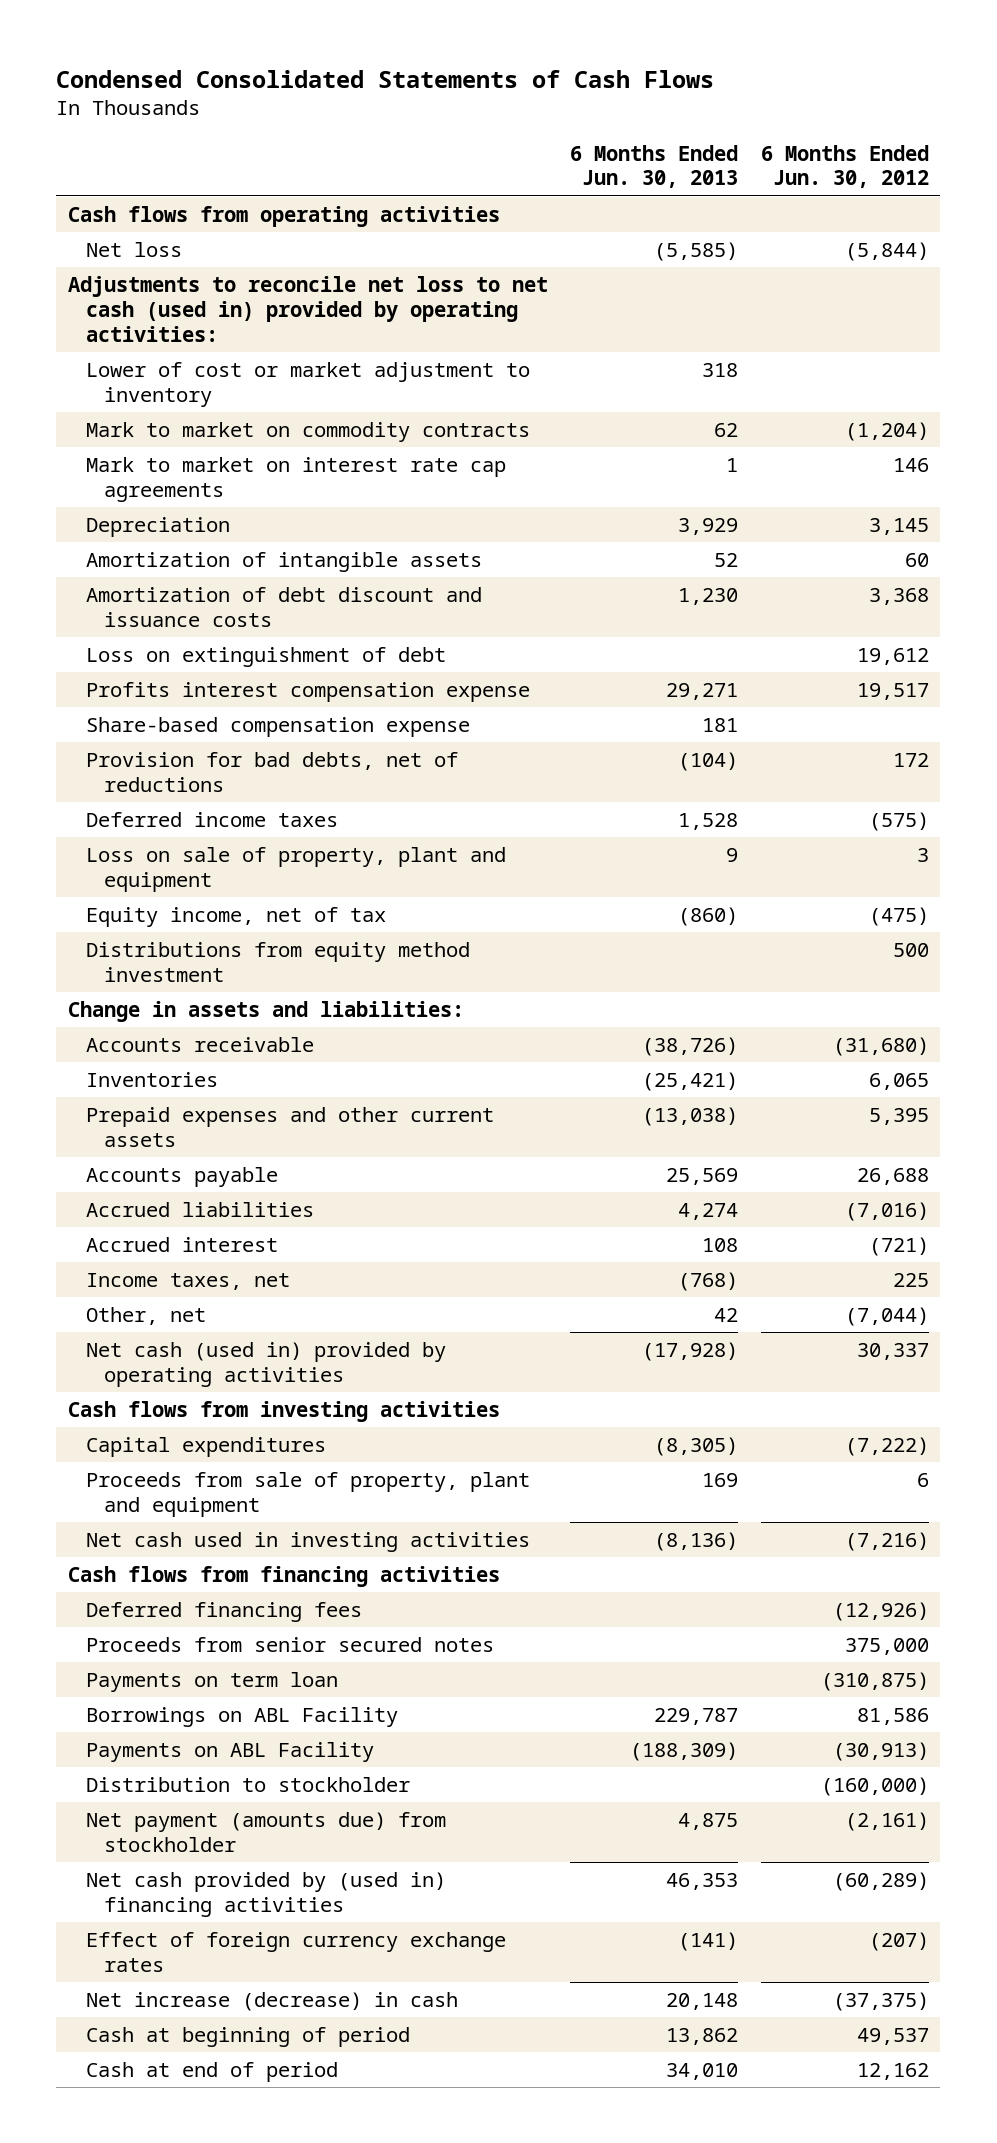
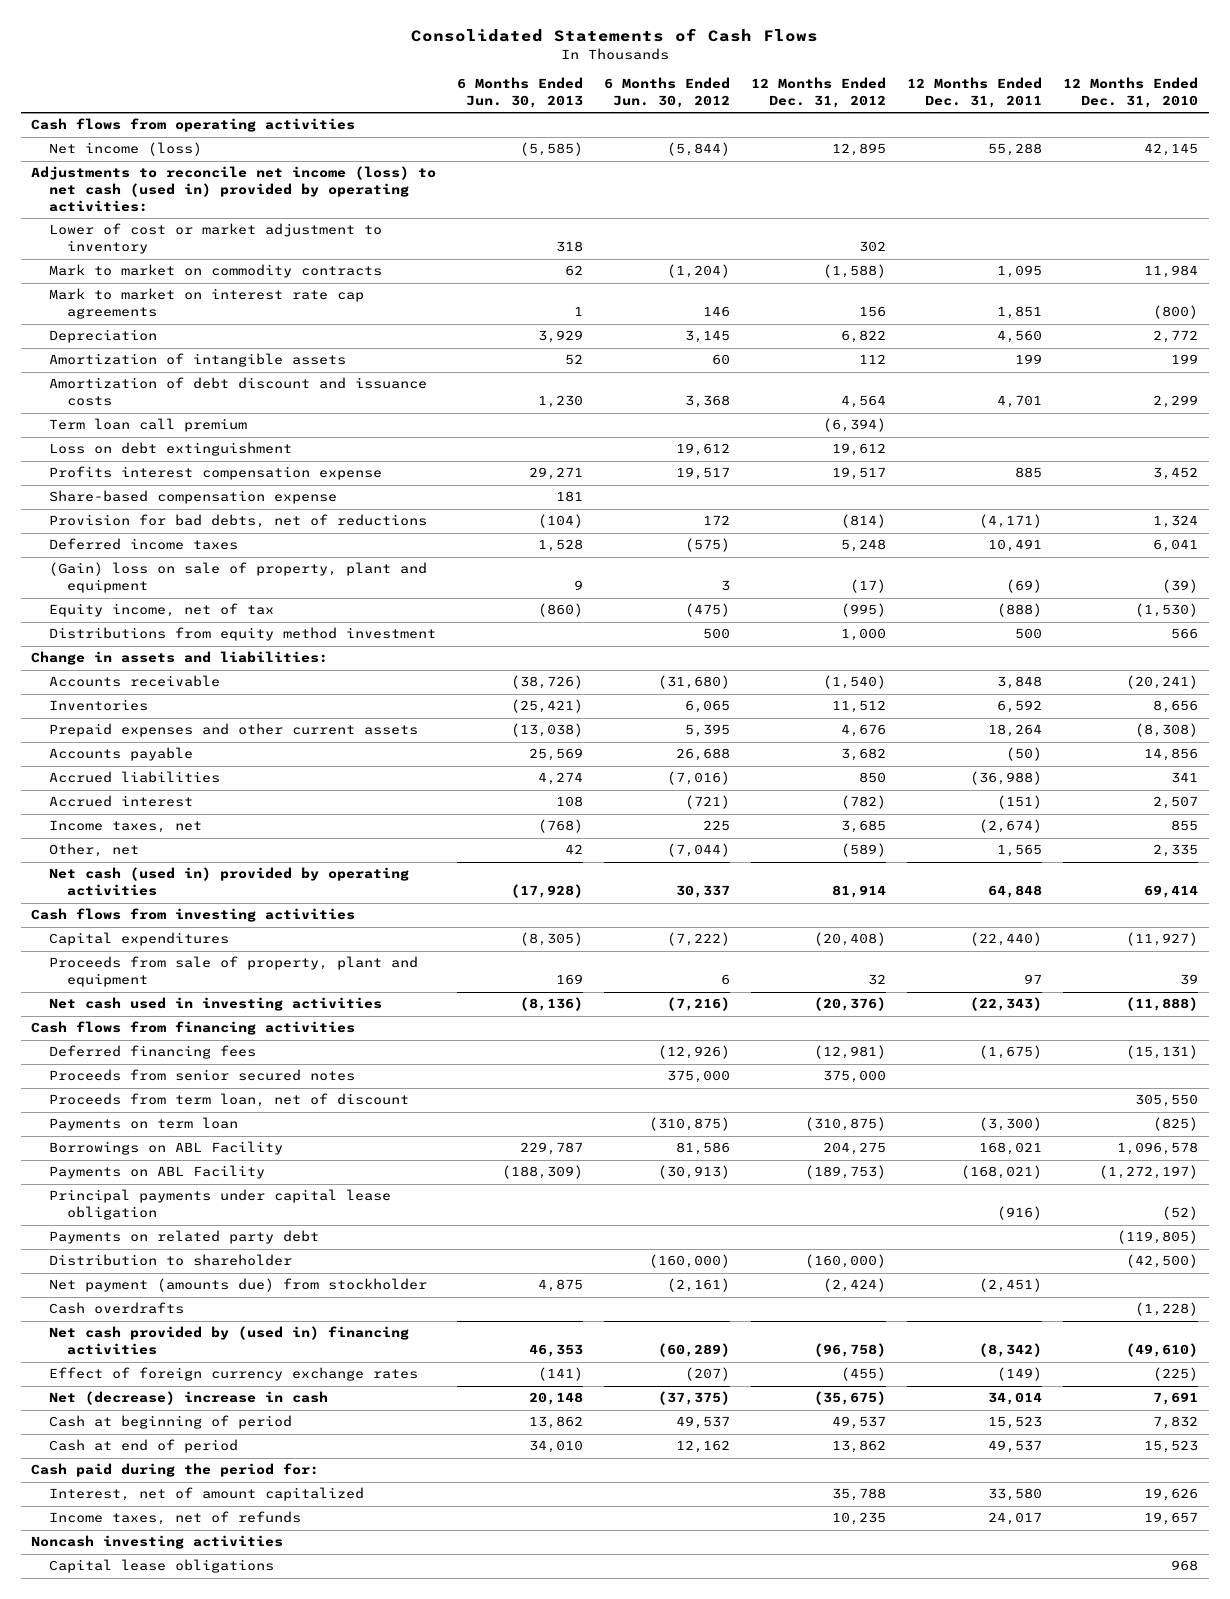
- Condensed Consolidated Statements of Cash Flows
+ Consolidated Statements of Cash Flows
- | 6 Months Ended Jun. 30, 2013 | 6 Months Ended Jun. 30, 2012
+ | 6 Months Ended Jun. 30, 2013 | 6 Months Ended Jun. 30, 2012 | 12 Months Ended Dec. 31, 2012 | 12 Months Ended Dec. 31, 2011 | 12 Months Ended Dec. 31, 2010
- Net loss | (5,585) | (5,844)
- Adjustments to reconcile net loss to net cash (used in) provided by operating activities:
+ Net income (loss) | (5,585) | (5,844) | 12,895 | 55,288 | 42,145
+ Adjustments to reconcile net income (loss) to net cash (used in) provided by operating activities:
- Loss on extinguishment of debt | | 19,612
+ Term loan call premium | | | (6,394) | |
+ Loss on debt extinguishment | | 19,612 | 19,612 | |
- Loss on sale of property, plant and equipment | 9 | 3
+ (Gain) loss on sale of property, plant and equipment | 9 | 3 | (17) | (69) | (39)
+ Proceeds from term loan, net of discount | | | | | 305,550
- Distribution to stockholder | | (160,000)
+ Principal payments under capital lease obligation | | | | (916) | (52)
+ Payments on related party debt | | | | | (119,805)
+ Distribution to shareholder | | (160,000) | (160,000) | | (42,500)
+ Cash overdrafts | | | | | (1,228)
- Net increase (decrease) in cash | 20,148 | (37,375)
+ Net (decrease) increase in cash | 20,148 | (37,375) | (35,675) | 34,014 | 7,691
+ Cash paid during the period for:
+ Interest, net of amount capitalized | | | 35,788 | 33,580 | 19,626
+ Income taxes, net of refunds | | | 10,235 | 24,017 | 19,657
+ Noncash investing activities
+ Capital lease obligations | | | | | 968

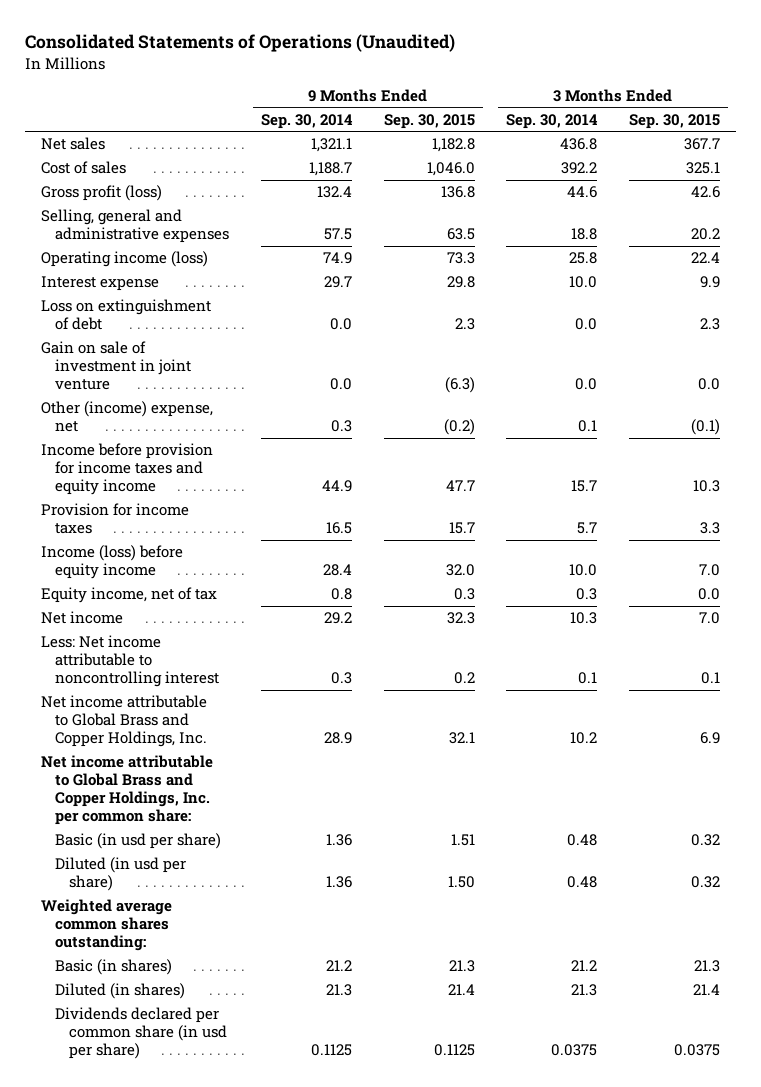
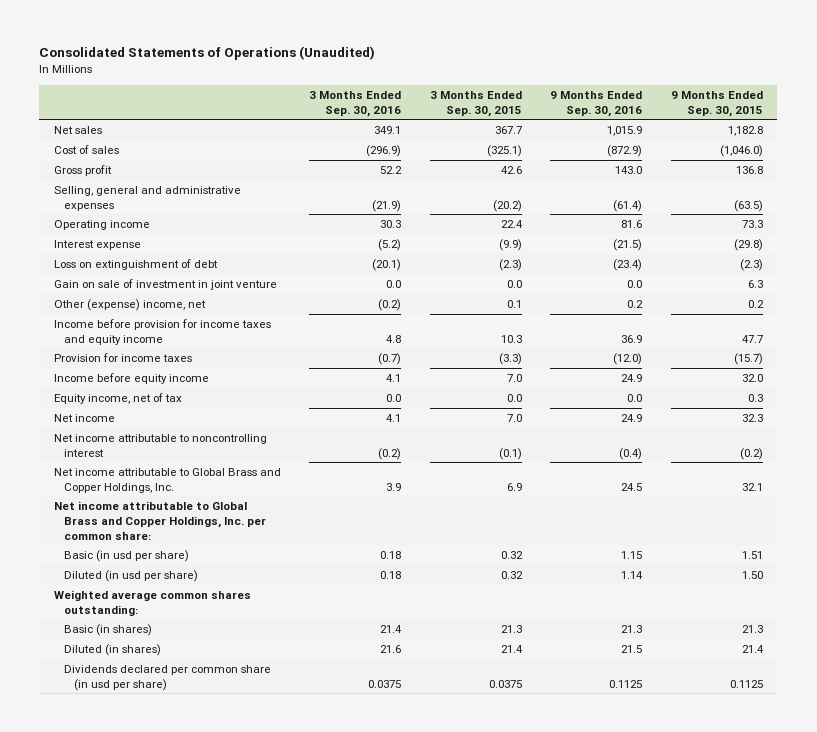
- | 9 Months Ended Sep. 30, 2014 | 9 Months Ended Sep. 30, 2015 | 3 Months Ended Sep. 30, 2014 | 3 Months Ended Sep. 30, 2015
+ | 3 Months Ended Sep. 30, 2016 | 3 Months Ended Sep. 30, 2015 | 9 Months Ended Sep. 30, 2016 | 9 Months Ended Sep. 30, 2015
- Cost of sales | 1,188.7 | 1,046.0 | 392.2 | 325.1
- Gross profit (loss) | 132.4 | 136.8 | 44.6 | 42.6
- Selling, general and administrative expenses | 57.5 | 63.5 | 18.8 | 20.2
- Operating income (loss) | 74.9 | 73.3 | 25.8 | 22.4
- Interest expense | 29.7 | 29.8 | 10.0 | 9.9
- Loss on extinguishment of debt | 0.0 | 2.3 | 0.0 | 2.3
- Gain on sale of investment in joint venture | 0.0 | (6.3) | 0.0 | 0.0
- Other (income) expense, net | 0.3 | (0.2) | 0.1 | (0.1)
+ Cost of sales | (296.9) | (325.1) | (872.9) | (1,046.0)
+ Gross profit | 52.2 | 42.6 | 143.0 | 136.8
+ Selling, general and administrative expenses | (21.9) | (20.2) | (61.4) | (63.5)
+ Operating income | 30.3 | 22.4 | 81.6 | 73.3
+ Interest expense | (5.2) | (9.9) | (21.5) | (29.8)
+ Loss on extinguishment of debt | (20.1) | (2.3) | (23.4) | (2.3)
+ Gain on sale of investment in joint venture | 0.0 | 0.0 | 0.0 | 6.3
+ Other (expense) income, net | (0.2) | 0.1 | 0.2 | 0.2
- Provision for income taxes | 16.5 | 15.7 | 5.7 | 3.3
- Income (loss) before equity income | 28.4 | 32.0 | 10.0 | 7.0
+ Provision for income taxes | (0.7) | (3.3) | (12.0) | (15.7)
+ Income before equity income | 4.1 | 7.0 | 24.9 | 32.0
- Less: Net income attributable to noncontrolling interest | 0.3 | 0.2 | 0.1 | 0.1
+ Net income attributable to noncontrolling interest | (0.2) | (0.1) | (0.4) | (0.2)

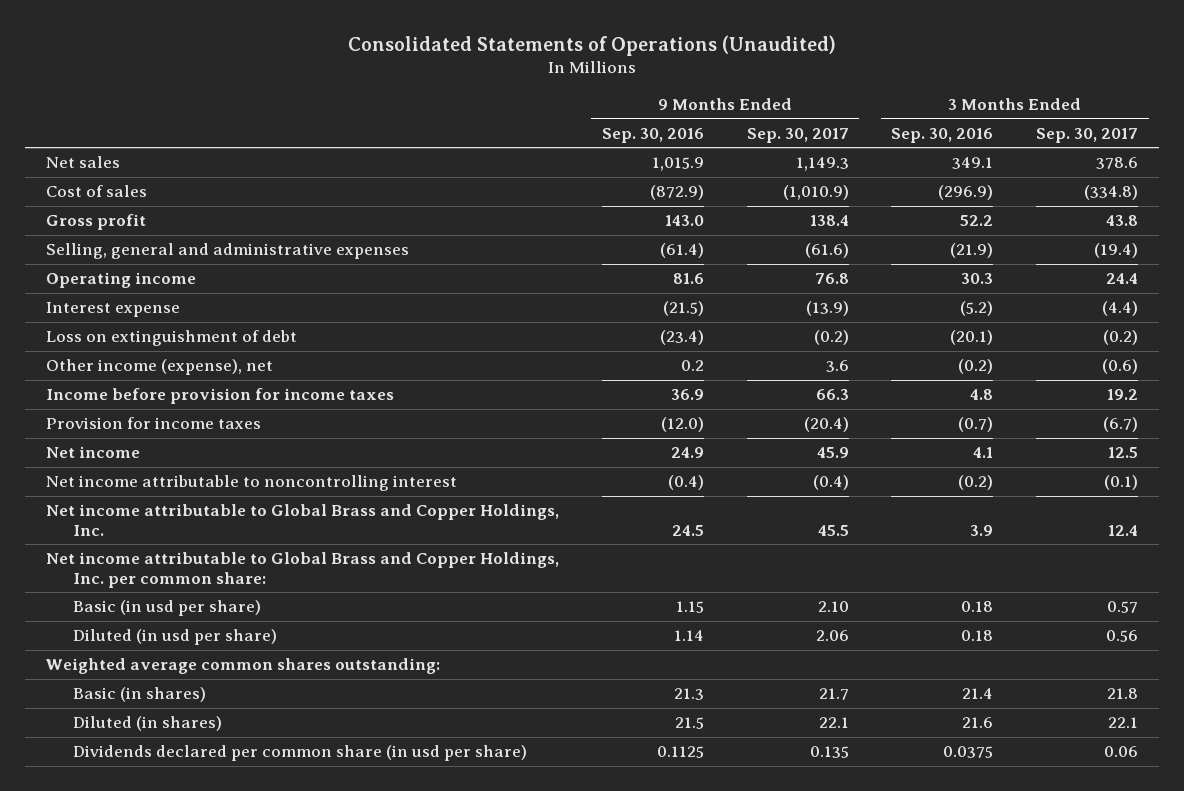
- | 3 Months Ended Sep. 30, 2016 | 3 Months Ended Sep. 30, 2015 | 9 Months Ended Sep. 30, 2016 | 9 Months Ended Sep. 30, 2015
+ | 9 Months Ended Sep. 30, 2016 | 9 Months Ended Sep. 30, 2017 | 3 Months Ended Sep. 30, 2016 | 3 Months Ended Sep. 30, 2017
- Gain on sale of investment in joint venture | 0.0 | 0.0 | 0.0 | 6.3
- Other (expense) income, net | (0.2) | 0.1 | 0.2 | 0.2
- Income before provision for income taxes and equity income | 4.8 | 10.3 | 36.9 | 47.7
+ Other income (expense), net | 0.2 | 3.6 | (0.2) | (0.6)
+ Income before provision for income taxes | 36.9 | 66.3 | 4.8 | 19.2
- Income before equity income | 4.1 | 7.0 | 24.9 | 32.0
- Equity income, net of tax | 0.0 | 0.0 | 0.0 | 0.3

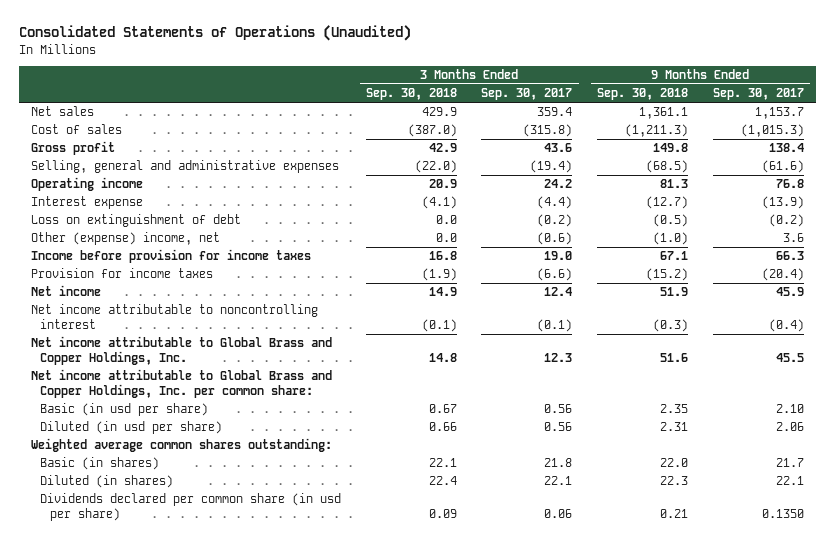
- | 9 Months Ended Sep. 30, 2016 | 9 Months Ended Sep. 30, 2017 | 3 Months Ended Sep. 30, 2016 | 3 Months Ended Sep. 30, 2017
+ | 3 Months Ended Sep. 30, 2018 | 3 Months Ended Sep. 30, 2017 | 9 Months Ended Sep. 30, 2018 | 9 Months Ended Sep. 30, 2017
- Net sales | 1,015.9 | 1,149.3 | 349.1 | 378.6
- Cost of sales | (872.9) | (1,010.9) | (296.9) | (334.8)
- Gross profit | 143.0 | 138.4 | 52.2 | 43.8
+ Net sales | 429.9 | 359.4 | 1,361.1 | 1,153.7
+ Cost of sales | (387.0) | (315.8) | (1,211.3) | (1,015.3)
+ Gross profit | 42.9 | 43.6 | 149.8 | 138.4
- Operating income | 81.6 | 76.8 | 30.3 | 24.4
+ Operating income | 20.9 | 24.2 | 81.3 | 76.8
- Other income (expense), net | 0.2 | 3.6 | (0.2) | (0.6)
- Income before provision for income taxes | 36.9 | 66.3 | 4.8 | 19.2
- Provision for income taxes | (12.0) | (20.4) | (0.7) | (6.7)
- Net income | 24.9 | 45.9 | 4.1 | 12.5
+ Other (expense) income, net | 0.0 | (0.6) | (1.0) | 3.6
+ Income before provision for income taxes | 16.8 | 19.0 | 67.1 | 66.3
+ Provision for income taxes | (1.9) | (6.6) | (15.2) | (20.4)
+ Net income | 14.9 | 12.4 | 51.9 | 45.9
- Net income attributable to Global Brass and Copper Holdings, Inc. | 24.5 | 45.5 | 3.9 | 12.4
+ Net income attributable to Global Brass and Copper Holdings, Inc. | 14.8 | 12.3 | 51.6 | 45.5
- Basic (in usd per share) | 1.15 | 2.10 | 0.18 | 0.57
+ Basic (in usd per share) | 0.67 | 0.56 | 2.35 | 2.10
- Dividends declared per common share (in usd per share) | 0.1125 | 0.135 | 0.0375 | 0.06
+ Dividends declared per common share (in usd per share) | 0.09 | 0.06 | 0.21 | 0.1350

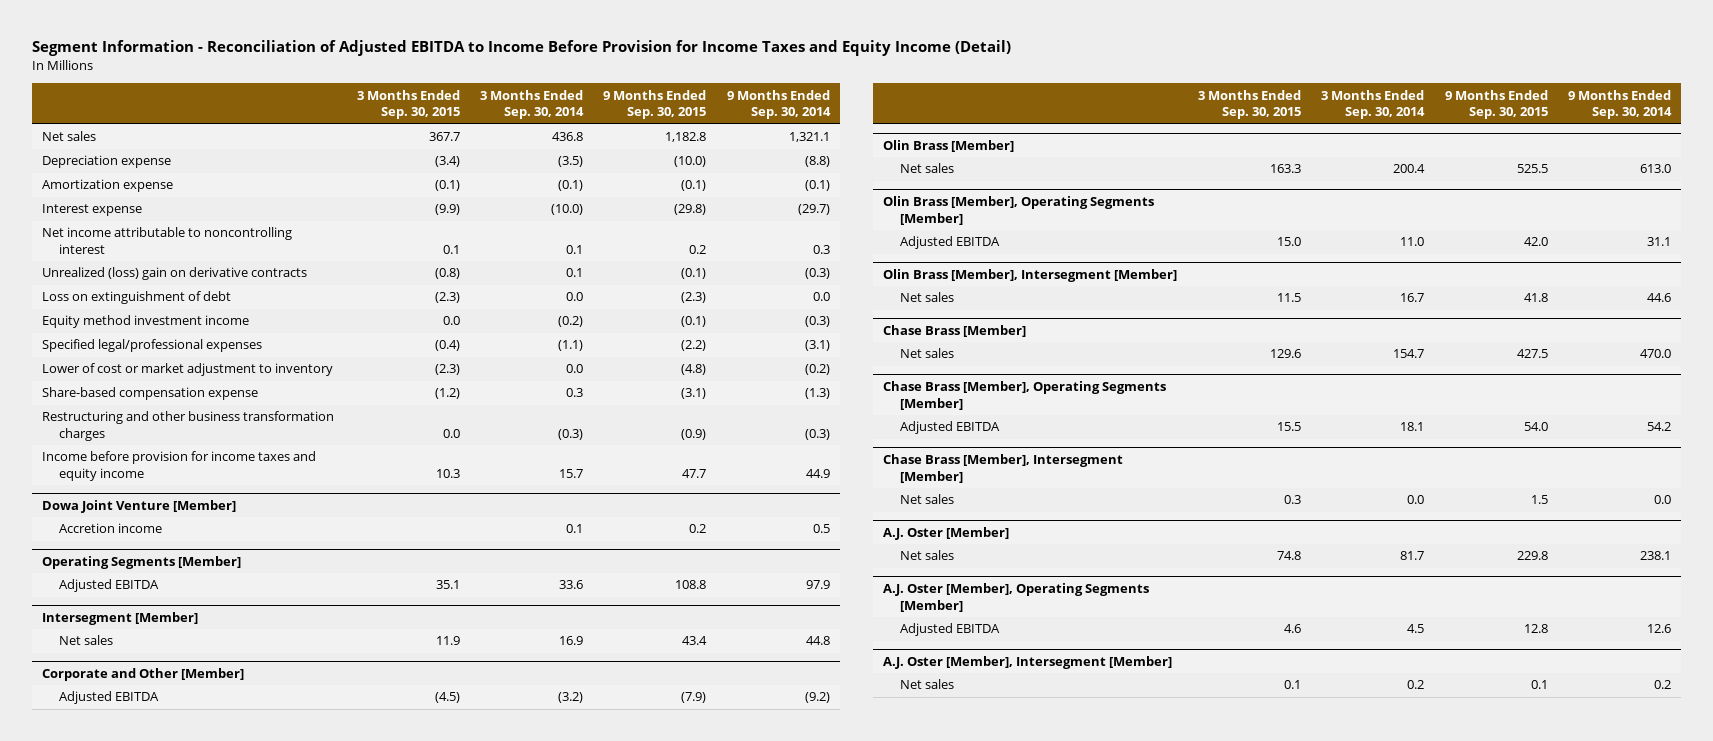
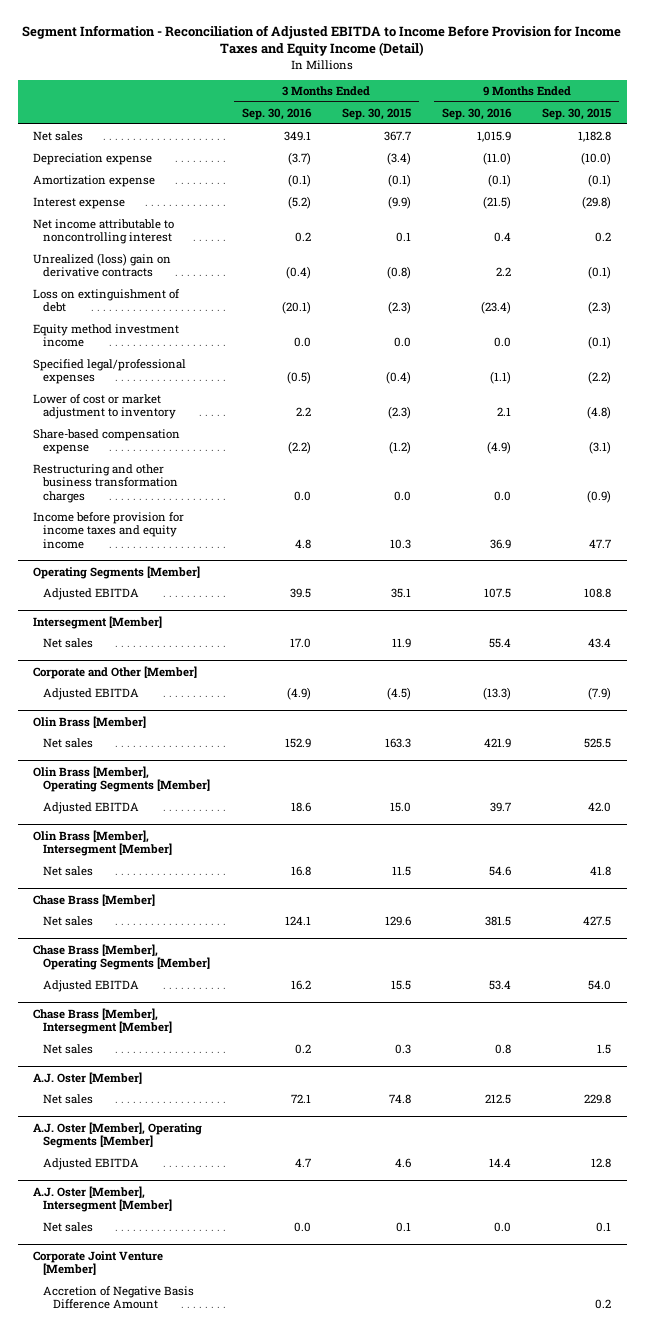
- | 3 Months Ended Sep. 30, 2015 | 3 Months Ended Sep. 30, 2014 | 9 Months Ended Sep. 30, 2015 | 9 Months Ended Sep. 30, 2014
+ | 3 Months Ended Sep. 30, 2016 | 3 Months Ended Sep. 30, 2015 | 9 Months Ended Sep. 30, 2016 | 9 Months Ended Sep. 30, 2015
- Dowa Joint Venture [Member]
- Accretion income | | 0.1 | 0.2 | 0.5
+ Corporate Joint Venture [Member]
+ Accretion of Negative Basis Difference Amount | | | | 0.2

